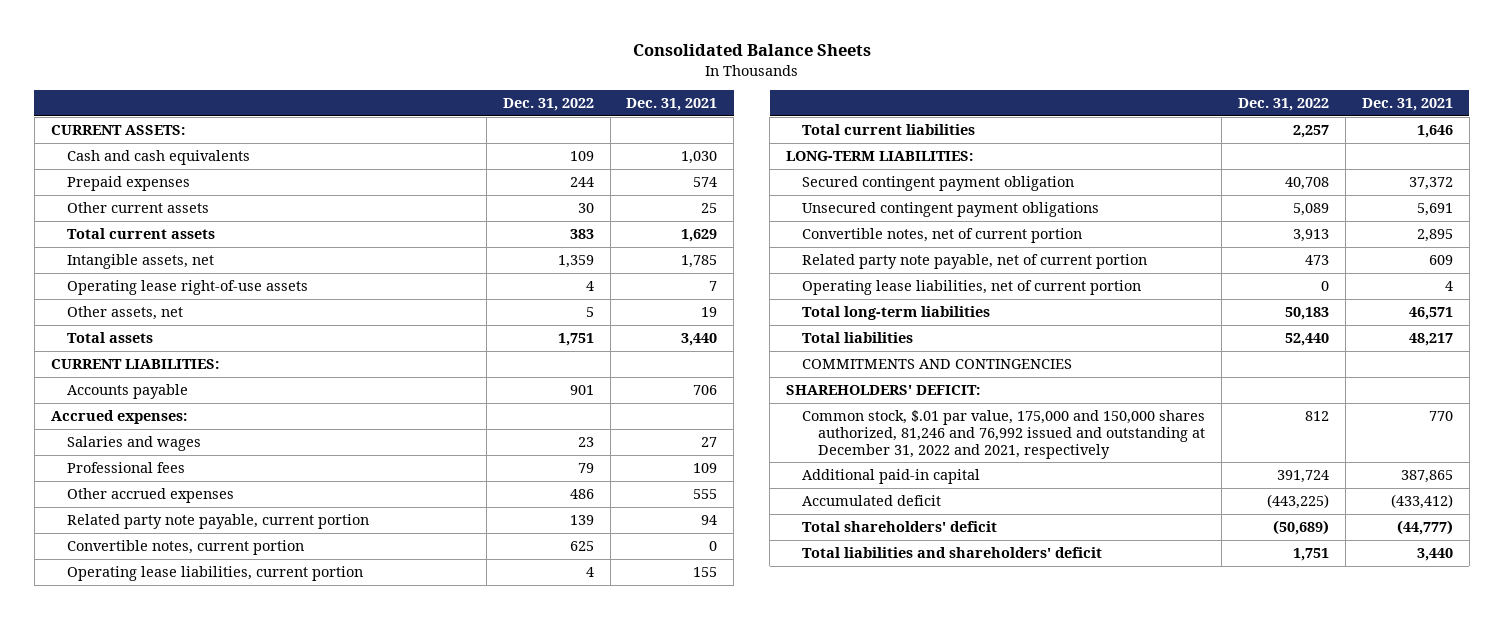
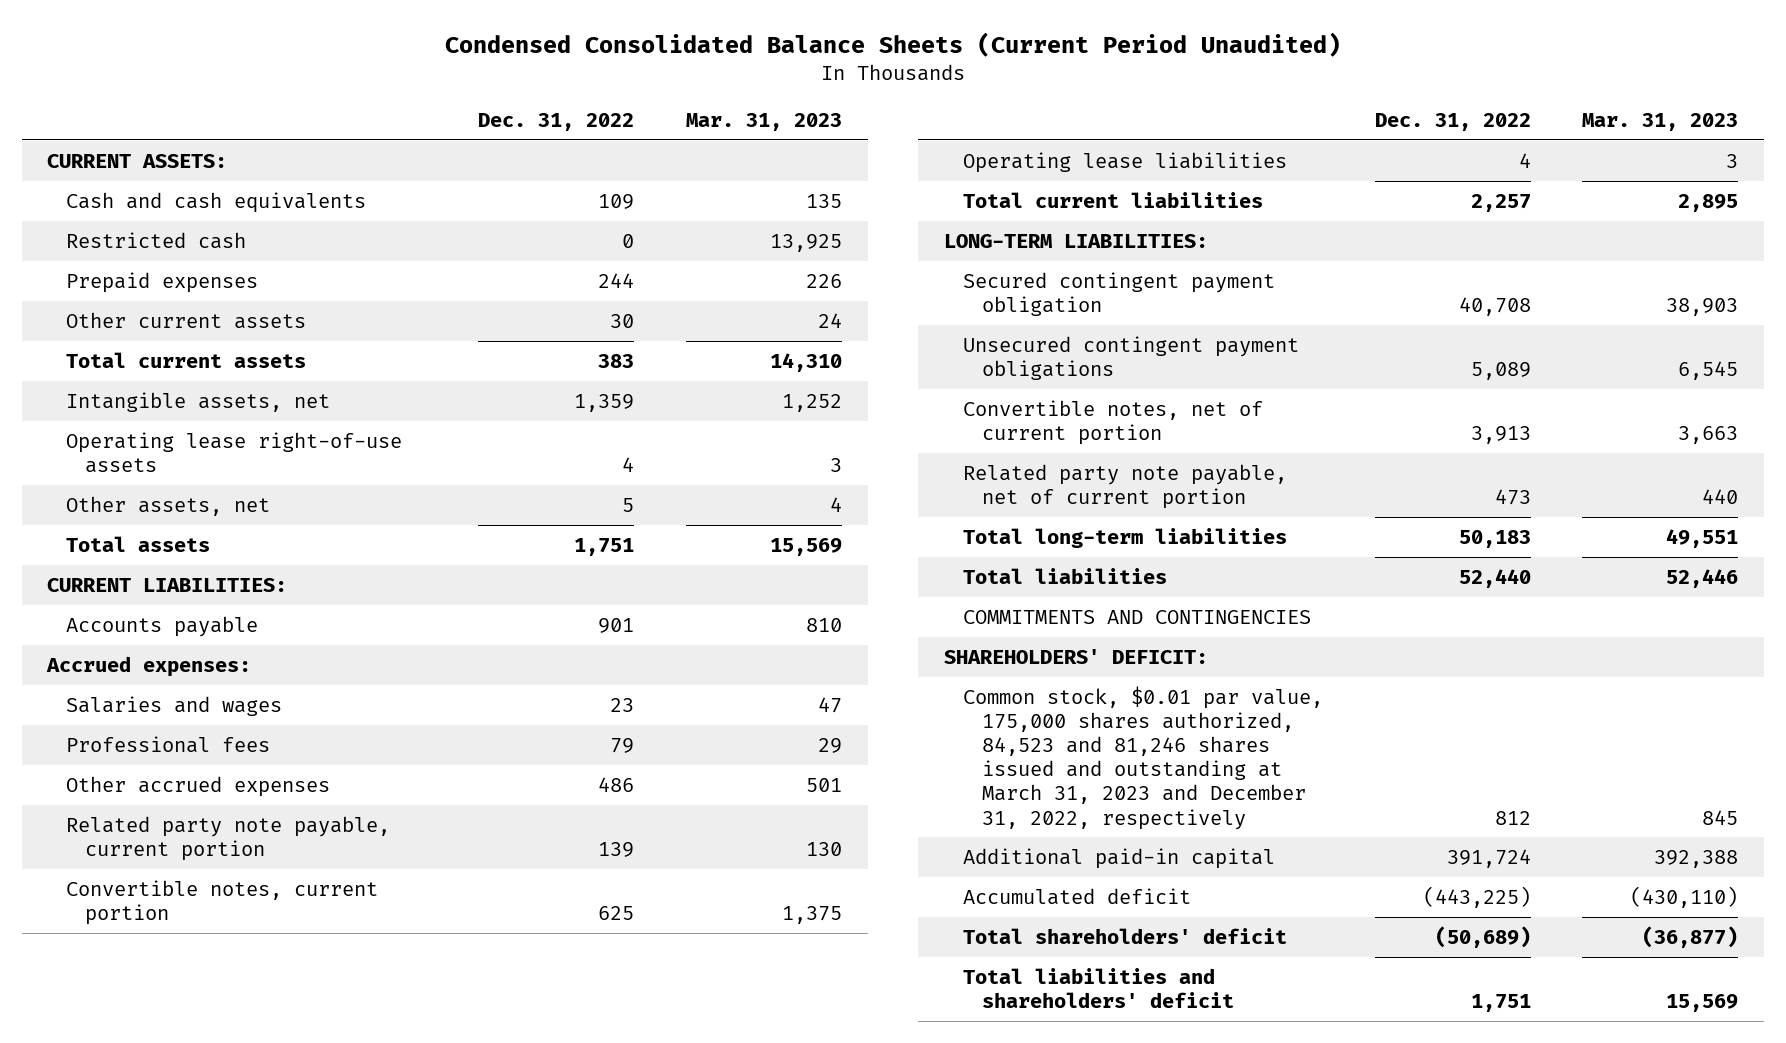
- Consolidated Balance Sheets
+ Condensed Consolidated Balance Sheets (Current Period Unaudited)
- | Dec. 31, 2022 | Dec. 31, 2021
+ | Dec. 31, 2022 | Mar. 31, 2023
+ Restricted cash | 0 | 13,925
- Operating lease liabilities, current portion | 4 | 155
+ Operating lease liabilities | 4 | 3
- Operating lease liabilities, net of current portion | 0 | 4
- Common stock, $.01 par value, 175,000 and 150,000 shares authorized, 81,246 and 76,992 issued and outstanding at December 31, 2022 and 2021, respectively | 812 | 770
+ Common stock, $0.01 par value, 175,000 shares authorized, 84,523 and 81,246 shares issued and outstanding at March 31, 2023 and December 31, 2022, respectively | 812 | 845

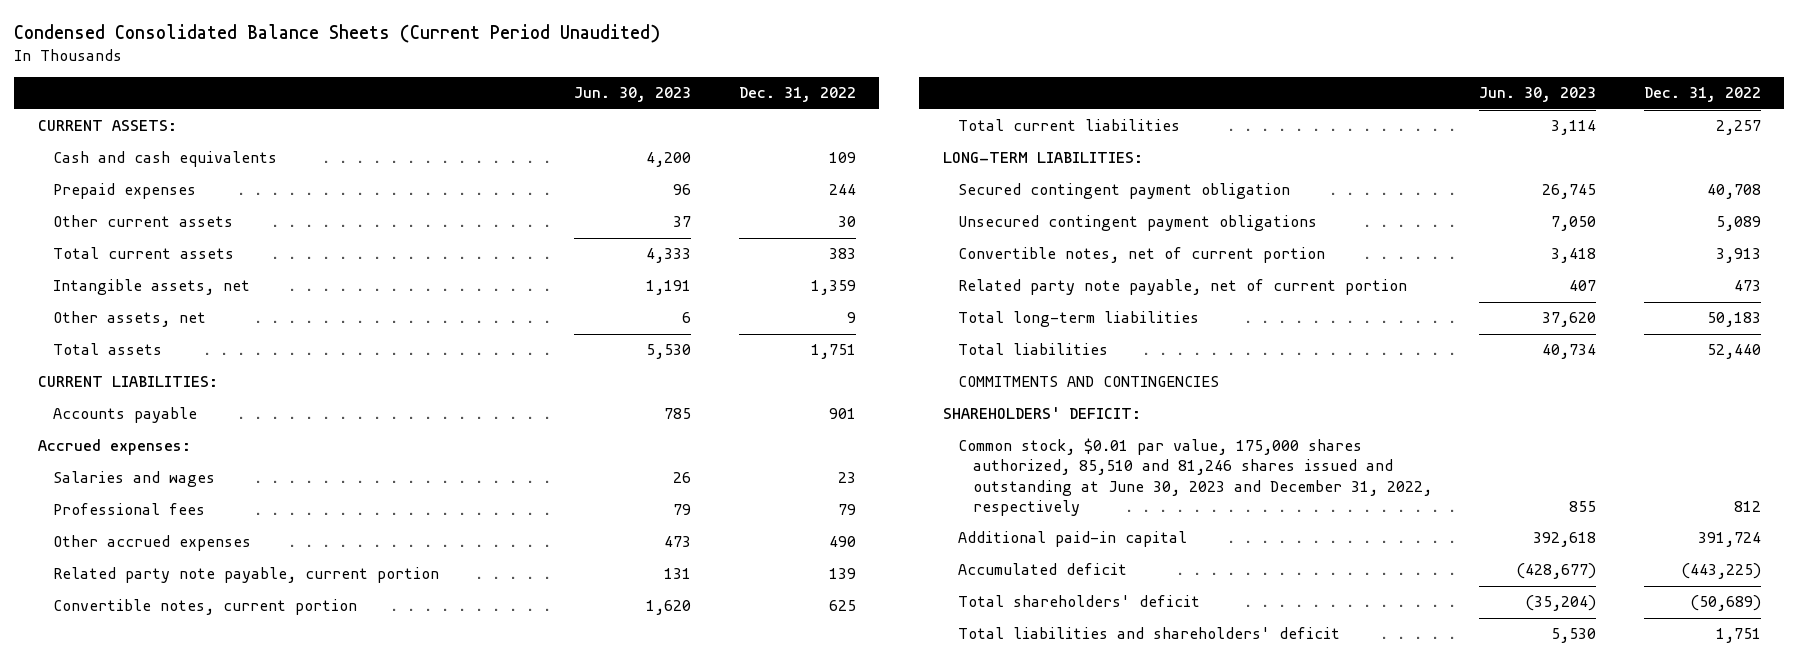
- | Dec. 31, 2022 | Mar. 31, 2023
+ | Jun. 30, 2023 | Dec. 31, 2022
- Restricted cash | 0 | 13,925
- Operating lease right-of-use assets | 4 | 3
- Other assets, net | 5 | 4
+ Other assets, net | 6 | 9
- Other accrued expenses | 486 | 501
+ Other accrued expenses | 473 | 490
- Operating lease liabilities | 4 | 3
- Common stock, $0.01 par value, 175,000 shares authorized, 84,523 and 81,246 shares issued and outstanding at March 31, 2023 and December 31, 2022, respectively | 812 | 845
+ Common stock, $0.01 par value, 175,000 shares authorized, 85,510 and 81,246 shares issued and outstanding at June 30, 2023 and December 31, 2022, respectively | 855 | 812

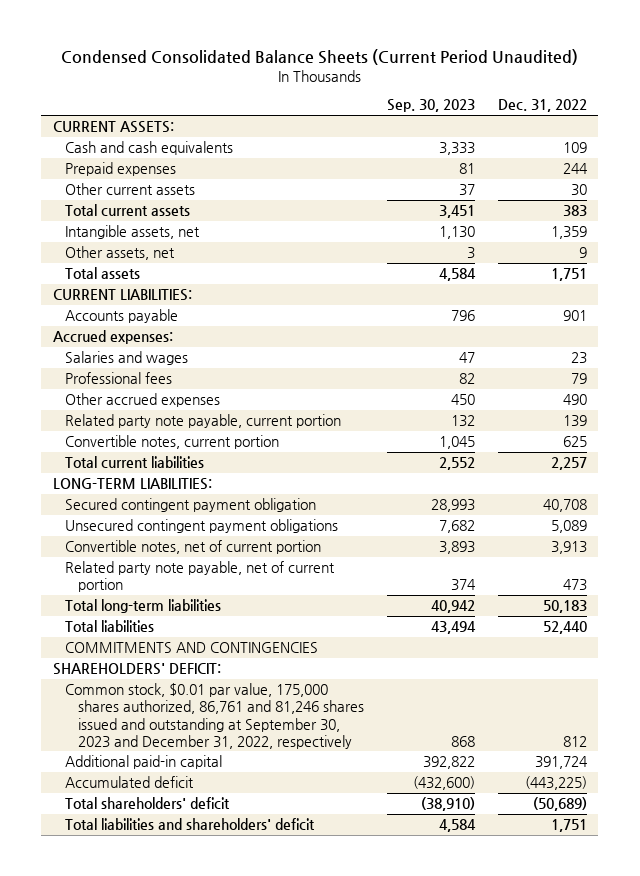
- | Jun. 30, 2023 | Dec. 31, 2022
+ | Sep. 30, 2023 | Dec. 31, 2022
- Common stock, $0.01 par value, 175,000 shares authorized, 85,510 and 81,246 shares issued and outstanding at June 30, 2023 and December 31, 2022, respectively | 855 | 812
+ Common stock, $0.01 par value, 175,000 shares authorized, 86,761 and 81,246 shares issued and outstanding at September 30, 2023 and December 31, 2022, respectively | 868 | 812

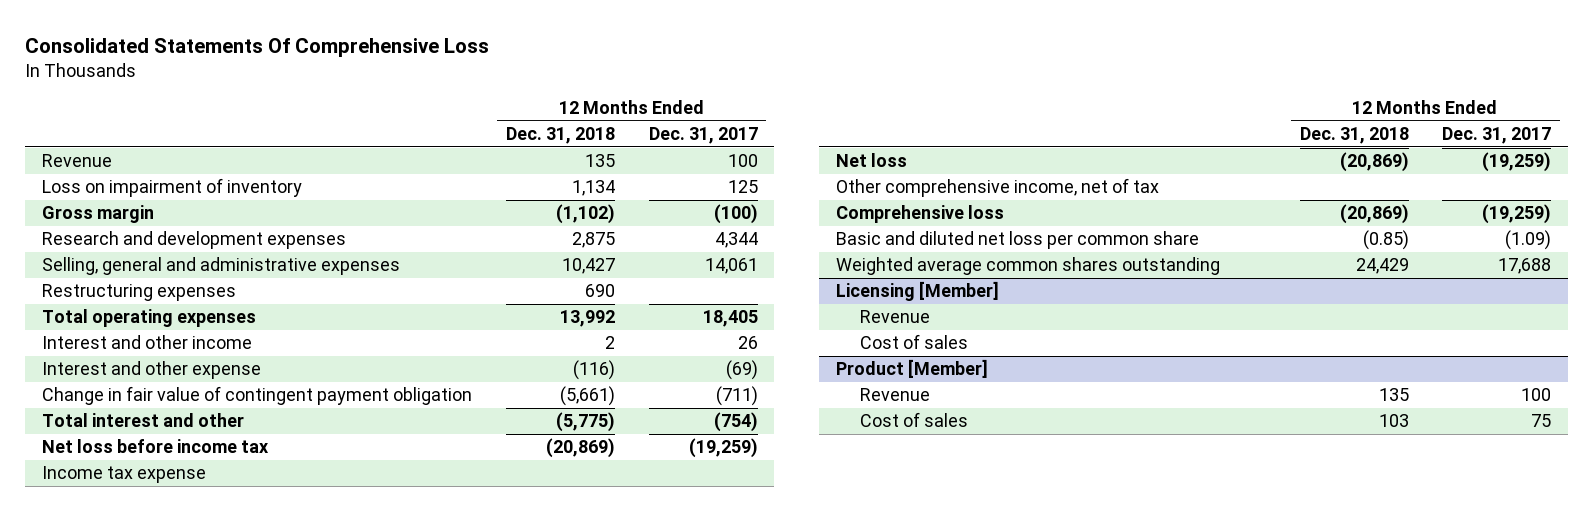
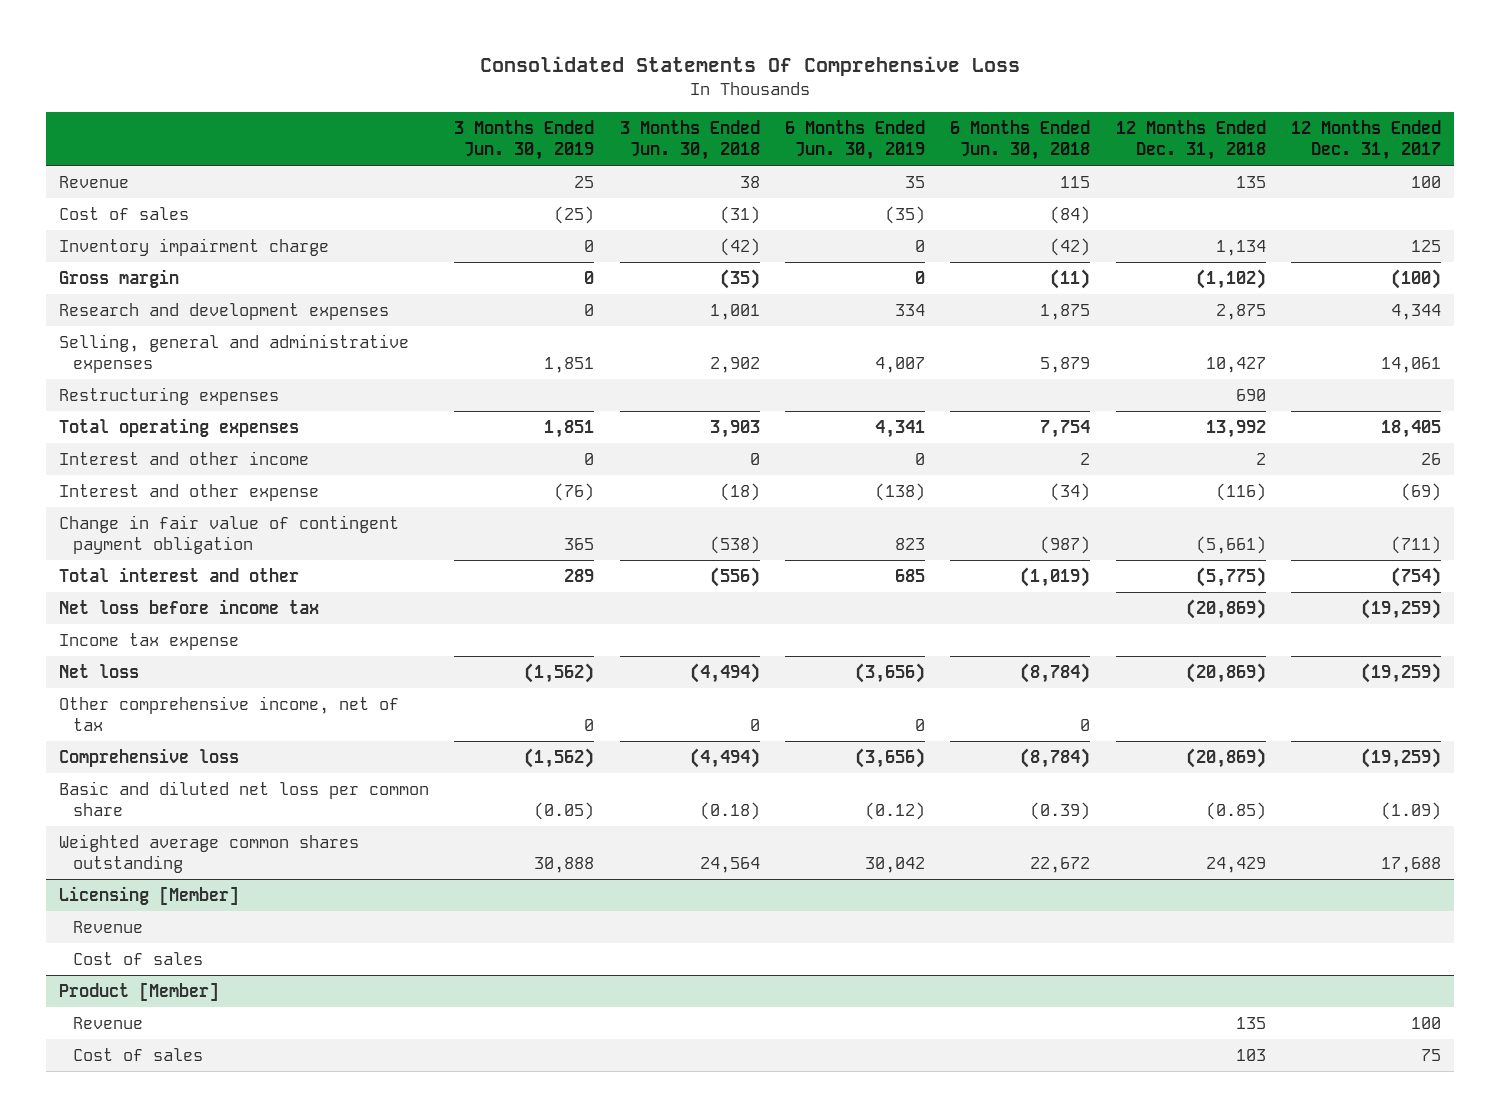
- | 12 Months Ended Dec. 31, 2018 | 12 Months Ended Dec. 31, 2017
+ | 3 Months Ended Jun. 30, 2019 | 3 Months Ended Jun. 30, 2018 | 6 Months Ended Jun. 30, 2019 | 6 Months Ended Jun. 30, 2018 | 12 Months Ended Dec. 31, 2018 | 12 Months Ended Dec. 31, 2017
- Loss on impairment of inventory | 1,134 | 125
+ Cost of sales | (25) | (31) | (35) | (84) | |
+ Inventory impairment charge | 0 | (42) | 0 | (42) | 1,134 | 125

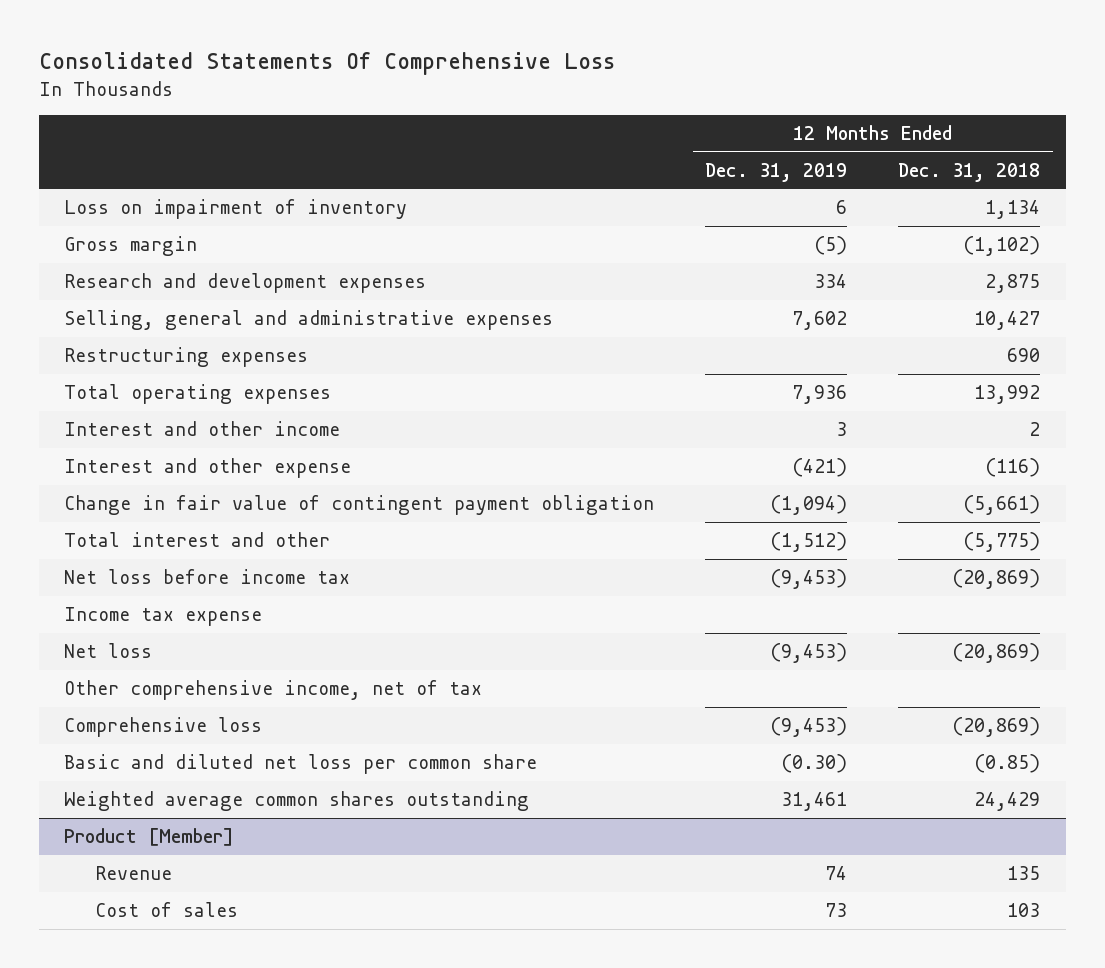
- | 3 Months Ended Jun. 30, 2019 | 3 Months Ended Jun. 30, 2018 | 6 Months Ended Jun. 30, 2019 | 6 Months Ended Jun. 30, 2018 | 12 Months Ended Dec. 31, 2018 | 12 Months Ended Dec. 31, 2017
+ | 12 Months Ended Dec. 31, 2019 | 12 Months Ended Dec. 31, 2018
- Revenue | 25 | 38 | 35 | 115 | 135 | 100
- Cost of sales | (25) | (31) | (35) | (84) | |
- Inventory impairment charge | 0 | (42) | 0 | (42) | 1,134 | 125
+ Loss on impairment of inventory | 6 | 1,134
- Licensing [Member]
- Revenue
- Cost of sales

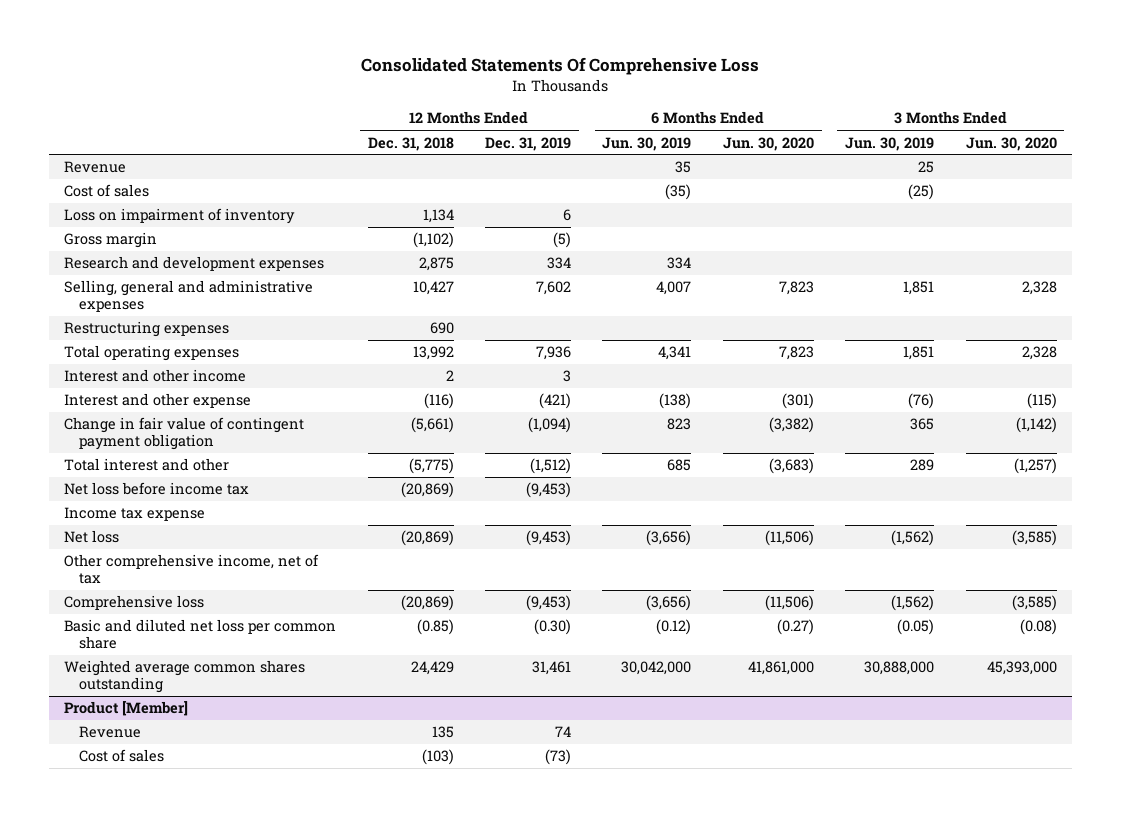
- | 12 Months Ended Dec. 31, 2019 | 12 Months Ended Dec. 31, 2018
+ | 12 Months Ended Dec. 31, 2018 | 12 Months Ended Dec. 31, 2019 | 6 Months Ended Jun. 30, 2019 | 6 Months Ended Jun. 30, 2020 | 3 Months Ended Jun. 30, 2019 | 3 Months Ended Jun. 30, 2020
+ Revenue | | | 35 | | 25 |
+ Cost of sales | | | (35) | | (25) |
@ Product [Member]
- Cost of sales | 73 | 103
+ Cost of sales | (103) | (73) | | | |

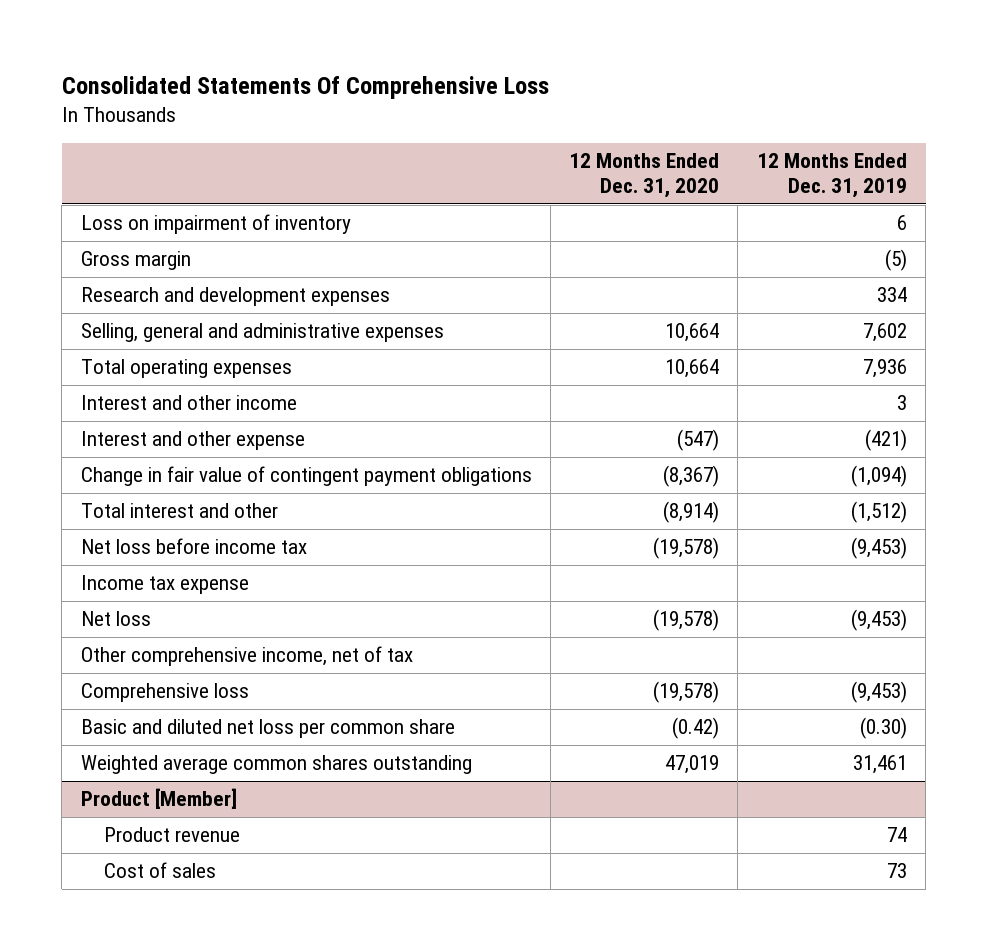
- | 12 Months Ended Dec. 31, 2018 | 12 Months Ended Dec. 31, 2019 | 6 Months Ended Jun. 30, 2019 | 6 Months Ended Jun. 30, 2020 | 3 Months Ended Jun. 30, 2019 | 3 Months Ended Jun. 30, 2020
+ | 12 Months Ended Dec. 31, 2020 | 12 Months Ended Dec. 31, 2019
- Revenue | | | 35 | | 25 |
- Cost of sales | | | (35) | | (25) |
- Restructuring expenses | 690 | | | | |
- Change in fair value of contingent payment obligation | (5,661) | (1,094) | 823 | (3,382) | 365 | (1,142)
+ Change in fair value of contingent payment obligations | (8,367) | (1,094)
@ Product [Member]
- Revenue | 135 | 74 | | | |
- Cost of sales | (103) | (73) | | | |
+ Product revenue | | 74
+ Cost of sales | | 73

